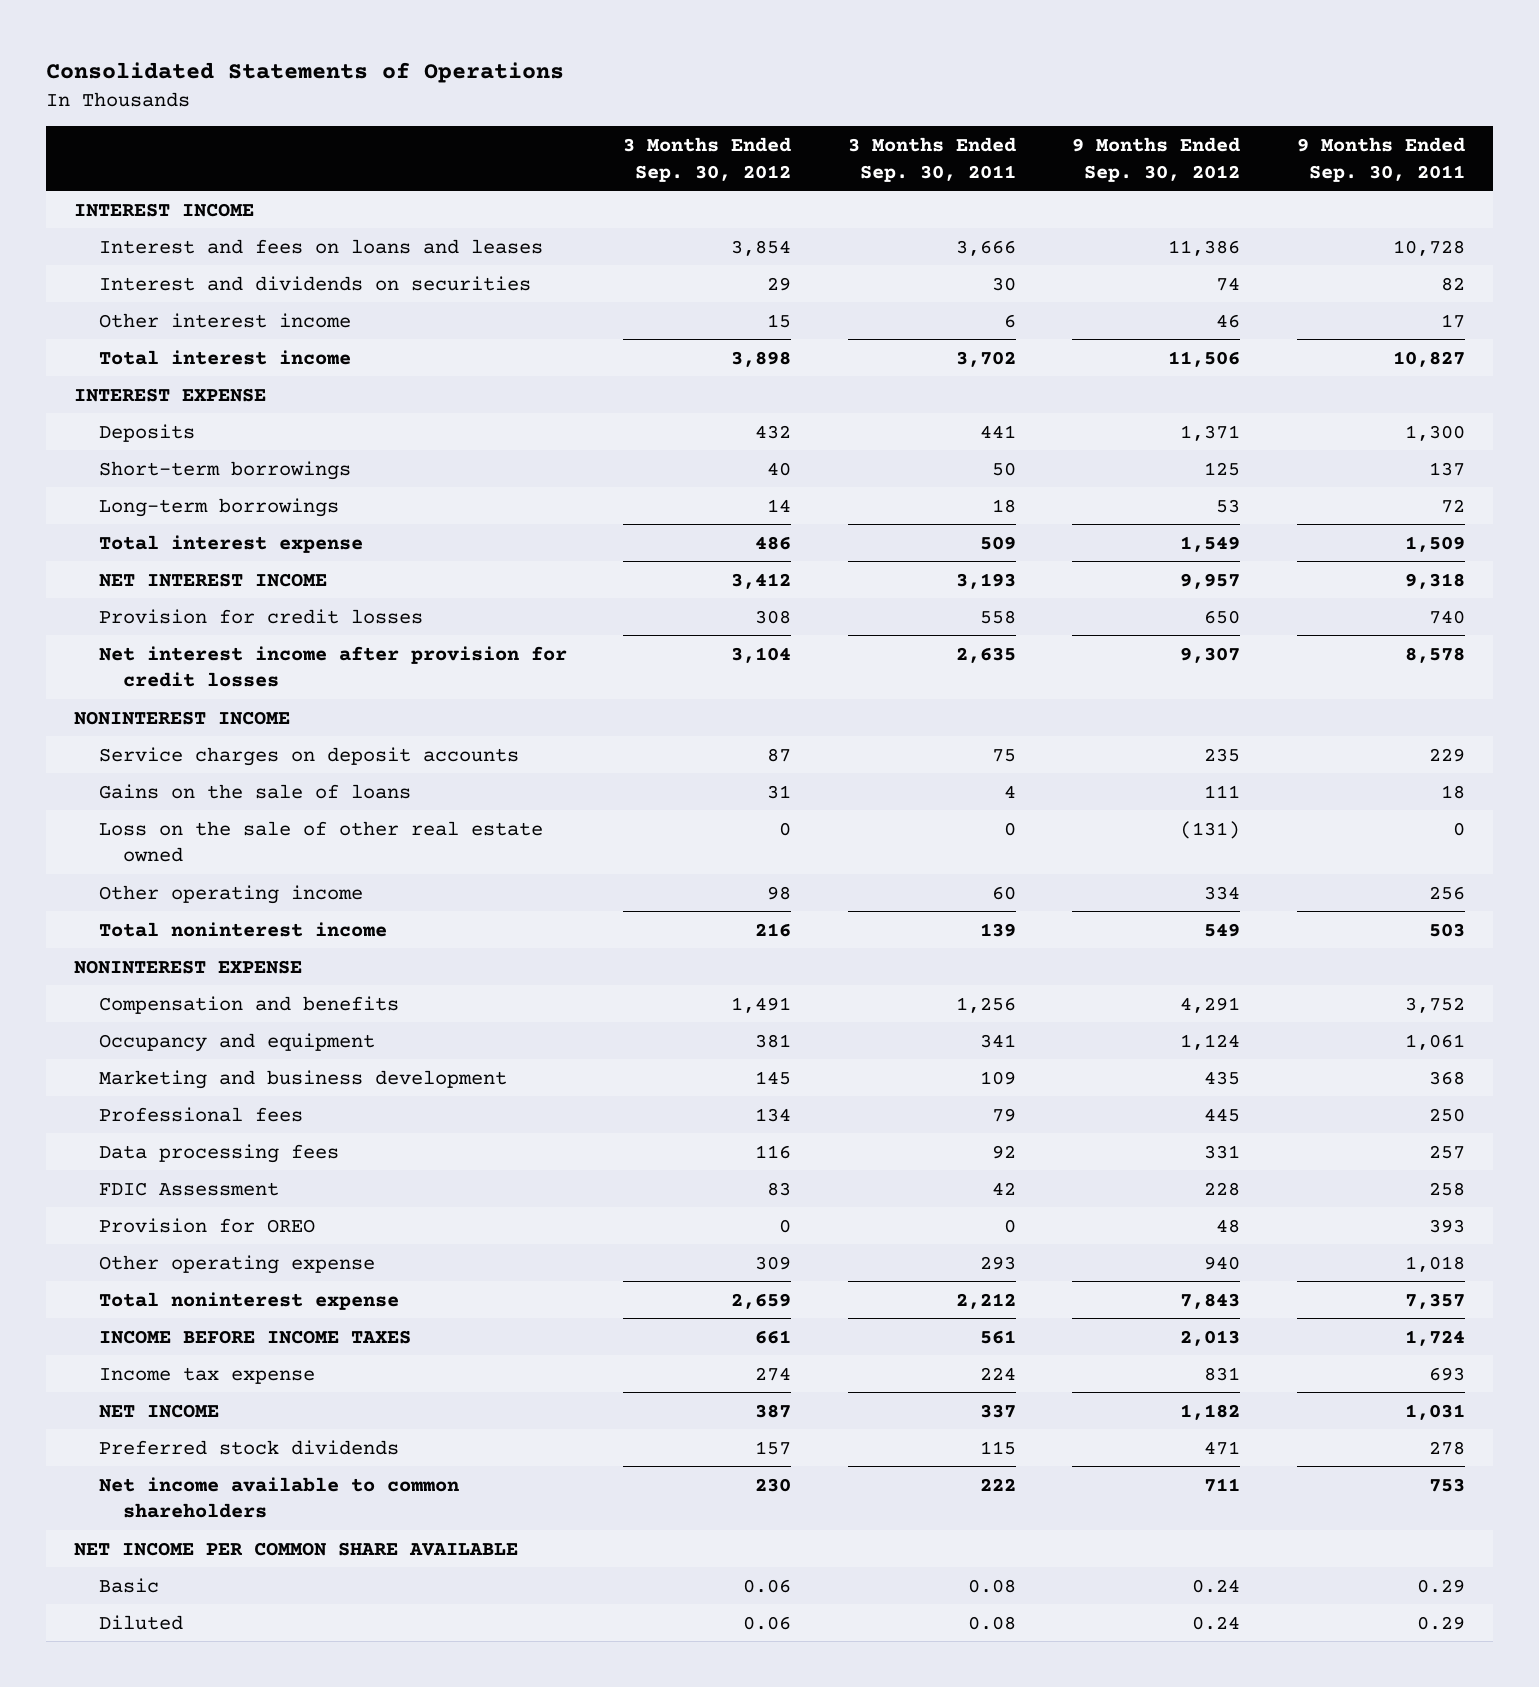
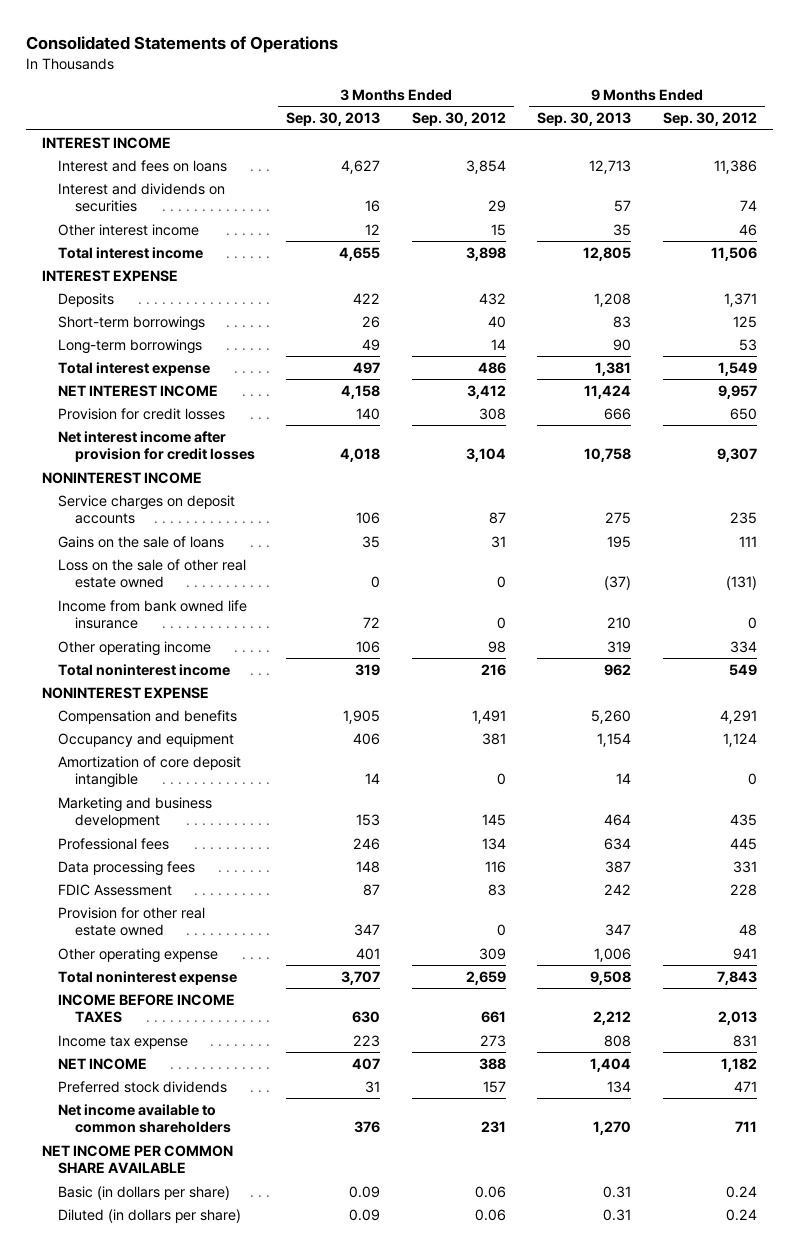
- | 3 Months Ended Sep. 30, 2012 | 3 Months Ended Sep. 30, 2011 | 9 Months Ended Sep. 30, 2012 | 9 Months Ended Sep. 30, 2011
+ | 3 Months Ended Sep. 30, 2013 | 3 Months Ended Sep. 30, 2012 | 9 Months Ended Sep. 30, 2013 | 9 Months Ended Sep. 30, 2012
- Interest and fees on loans and leases | 3,854 | 3,666 | 11,386 | 10,728
+ Interest and fees on loans | 4,627 | 3,854 | 12,713 | 11,386
+ Income from bank owned life insurance | 72 | 0 | 210 | 0
+ Amortization of core deposit intangible | 14 | 0 | 14 | 0
- Provision for OREO | 0 | 0 | 48 | 393
- Other operating expense | 309 | 293 | 940 | 1,018
+ Provision for other real estate owned | 347 | 0 | 347 | 48
+ Other operating expense | 401 | 309 | 1,006 | 941
- Income tax expense | 274 | 224 | 831 | 693
- NET INCOME | 387 | 337 | 1,182 | 1,031
+ Income tax expense | 223 | 273 | 808 | 831
+ NET INCOME | 407 | 388 | 1,404 | 1,182
- Net income available to common shareholders | 230 | 222 | 711 | 753
+ Net income available to common shareholders | 376 | 231 | 1,270 | 711
- Basic | 0.06 | 0.08 | 0.24 | 0.29
- Diluted | 0.06 | 0.08 | 0.24 | 0.29
+ Basic (in dollars per share) | 0.09 | 0.06 | 0.31 | 0.24
+ Diluted (in dollars per share) | 0.09 | 0.06 | 0.31 | 0.24

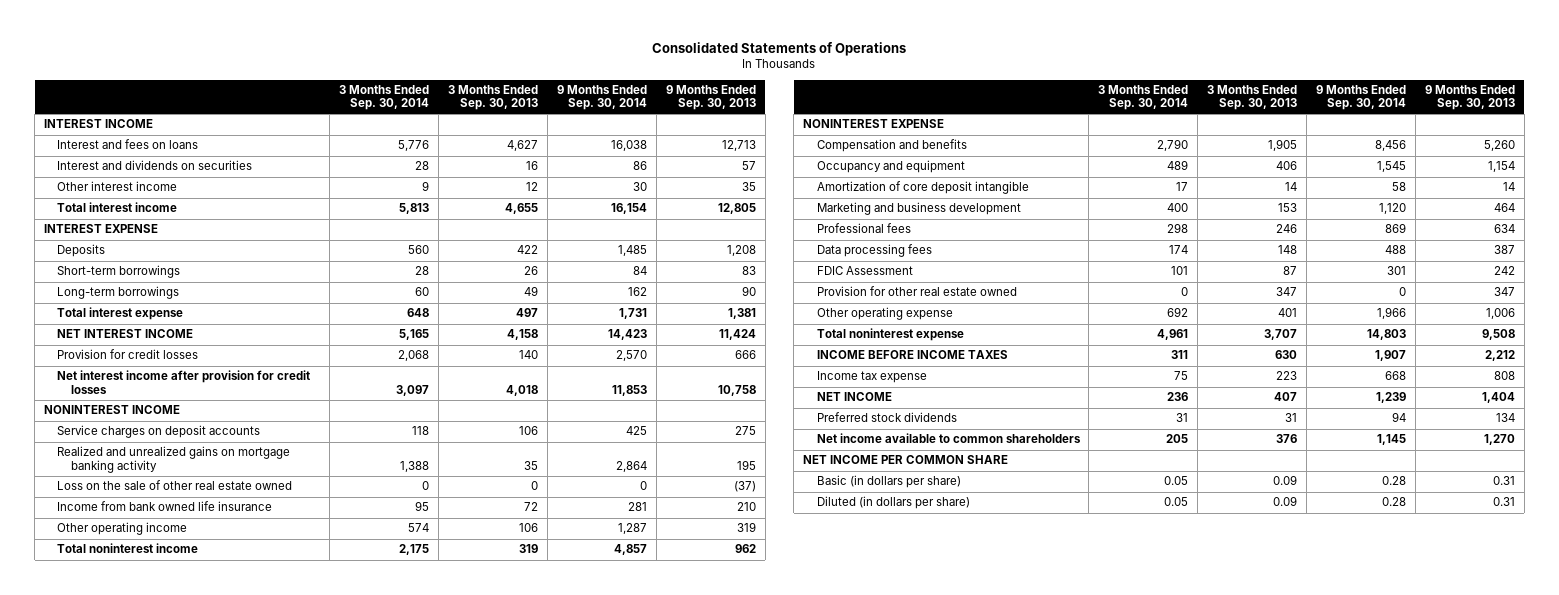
- | 3 Months Ended Sep. 30, 2013 | 3 Months Ended Sep. 30, 2012 | 9 Months Ended Sep. 30, 2013 | 9 Months Ended Sep. 30, 2012
+ | 3 Months Ended Sep. 30, 2014 | 3 Months Ended Sep. 30, 2013 | 9 Months Ended Sep. 30, 2014 | 9 Months Ended Sep. 30, 2013
- Gains on the sale of loans | 35 | 31 | 195 | 111
+ Realized and unrealized gains on mortgage banking activity | 1,388 | 35 | 2,864 | 195
- NET INCOME PER COMMON SHARE AVAILABLE
+ NET INCOME PER COMMON SHARE

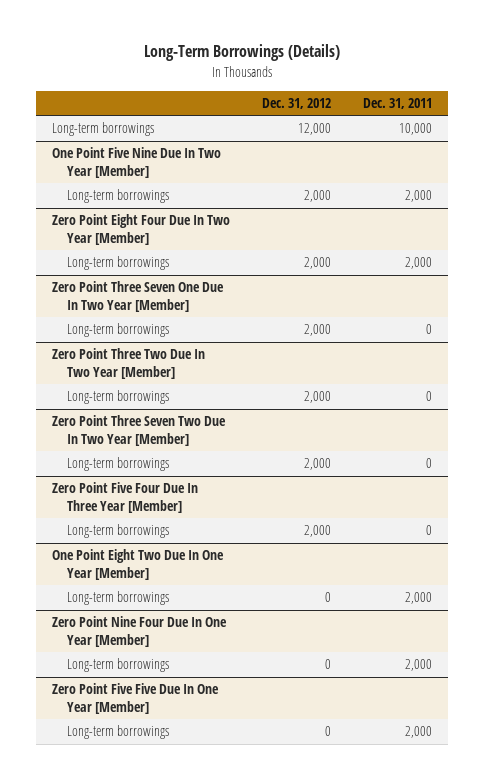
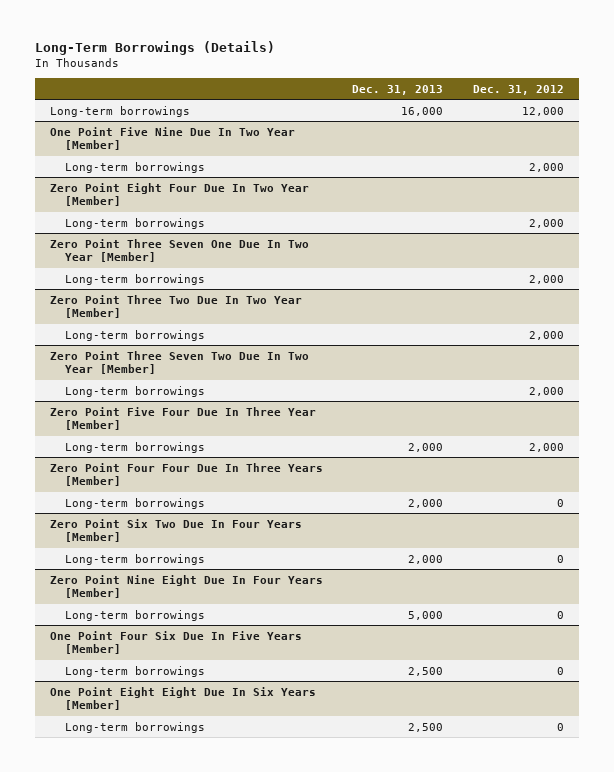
- | Dec. 31, 2012 | Dec. 31, 2011
+ | Dec. 31, 2013 | Dec. 31, 2012
- One Point Eight Two Due In One Year [Member]
+ Zero Point Four Four Due In Three Years [Member]
- Zero Point Nine Four Due In One Year [Member]
+ Zero Point Six Two Due In Four Years [Member]
- Zero Point Five Five Due In One Year [Member]
+ Zero Point Nine Eight Due In Four Years [Member]
+ One Point Four Six Due In Five Years [Member]
+ Long-term borrowings | 2,500 | 0
+ One Point Eight Eight Due In Six Years [Member]
+ Long-term borrowings | 2,500 | 0

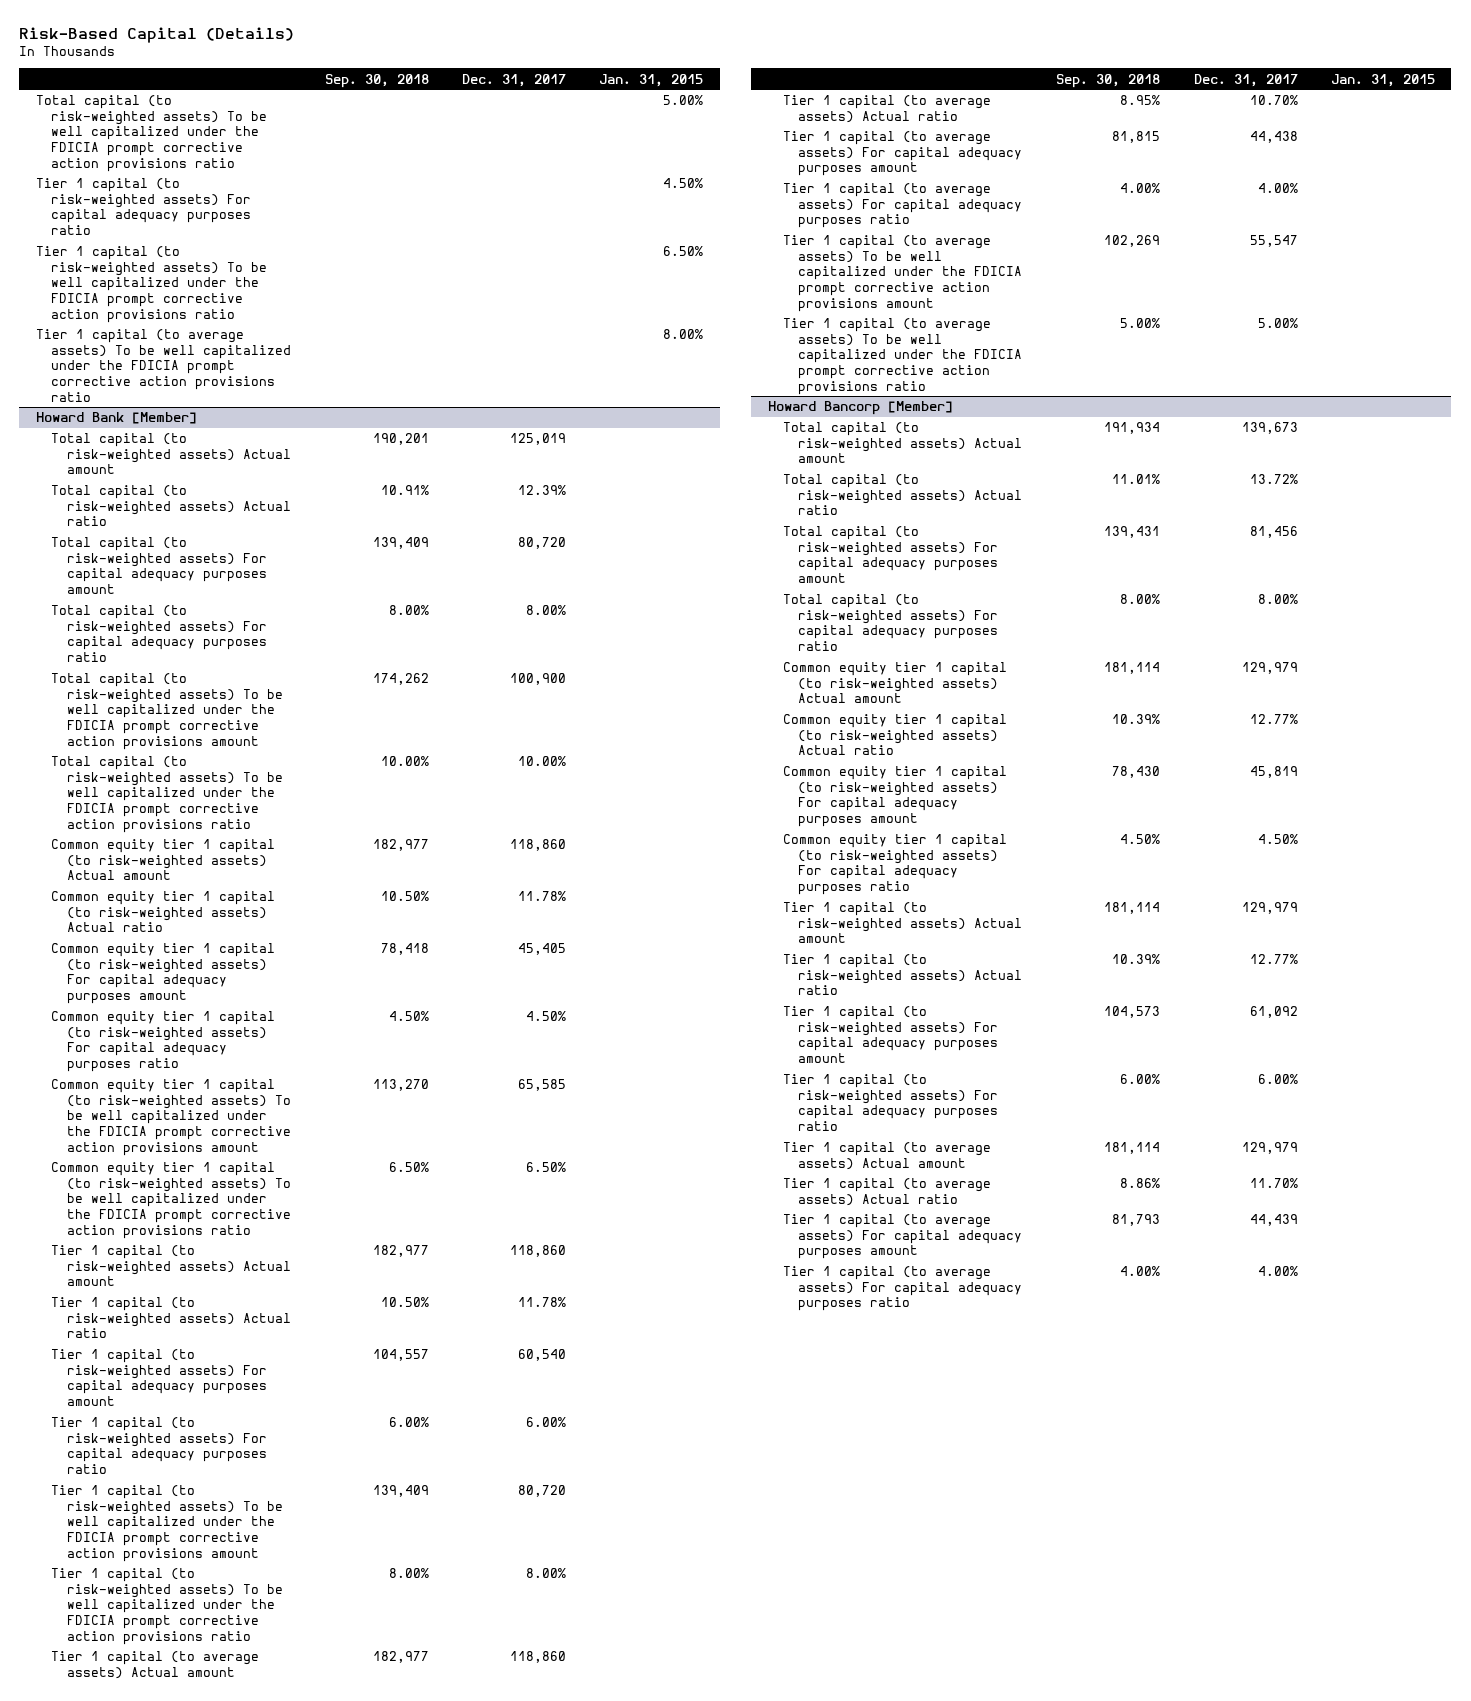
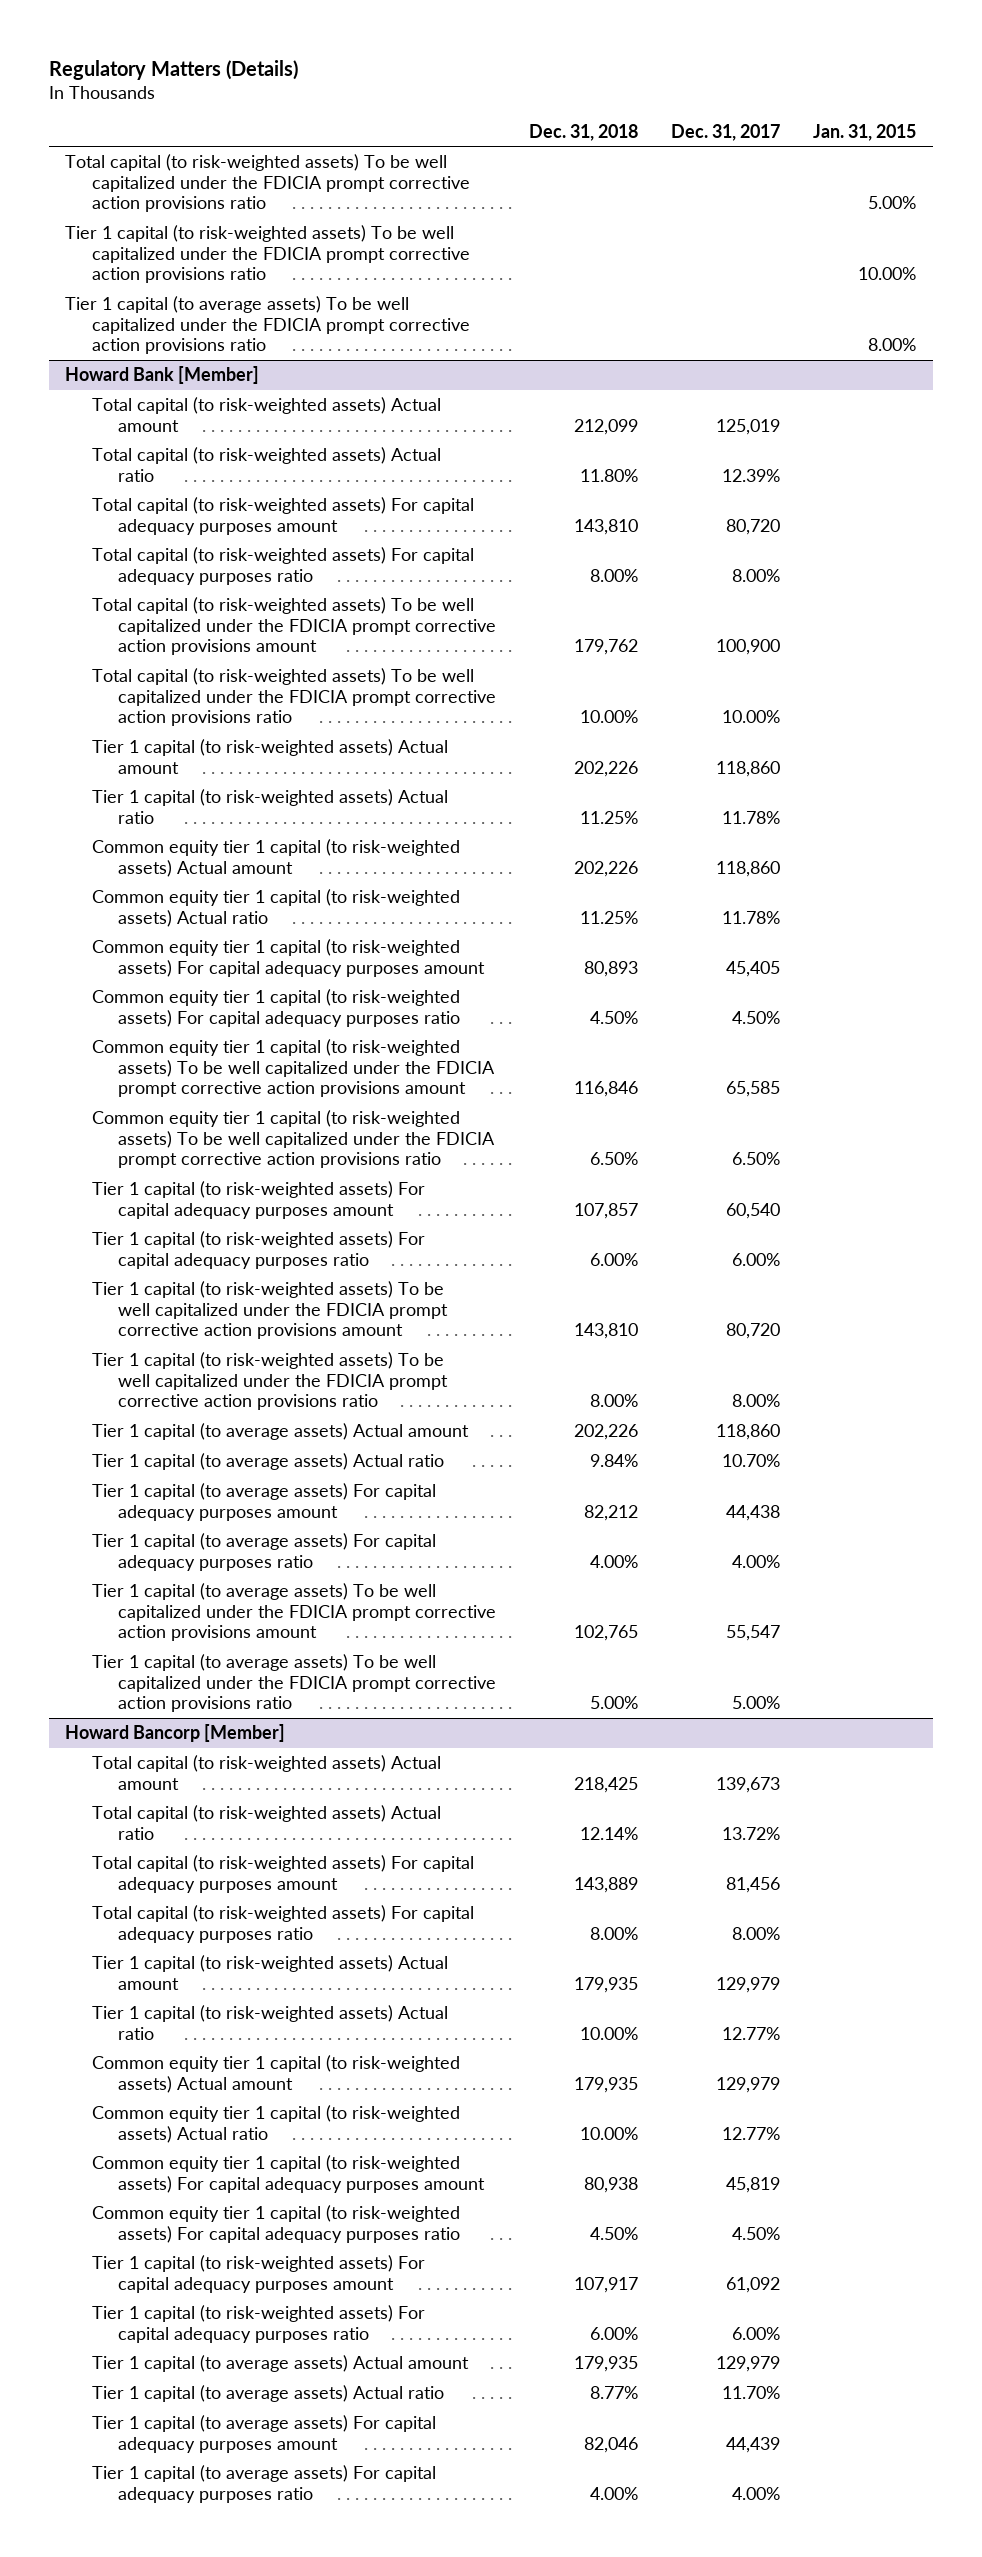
- Risk-Based Capital (Details)
+ Regulatory Matters (Details)
- | Sep. 30, 2018 | Dec. 31, 2017 | Jan. 31, 2015
+ | Dec. 31, 2018 | Dec. 31, 2017 | Jan. 31, 2015
- Tier 1 capital (to risk-weighted assets) For capital adequacy purposes ratio | | | 4.50%
- Tier 1 capital (to risk-weighted assets) To be well capitalized under the FDICIA prompt corrective action provisions ratio | | | 6.50%
+ Tier 1 capital (to risk-weighted assets) To be well capitalized under the FDICIA prompt corrective action provisions ratio | | | 10.00%
@ Howard Bank [Member]
moved up: Tier 1 capital (to risk-weighted assets) Actual amount | 202,226 | 118,860 |
moved up: Tier 1 capital (to risk-weighted assets) Actual ratio | 11.25% | 11.78% |
@ Howard Bancorp [Member]
moved up: Tier 1 capital (to risk-weighted assets) Actual amount | 179,935 | 129,979 |
moved up: Tier 1 capital (to risk-weighted assets) Actual ratio | 10.00% | 12.77% |

